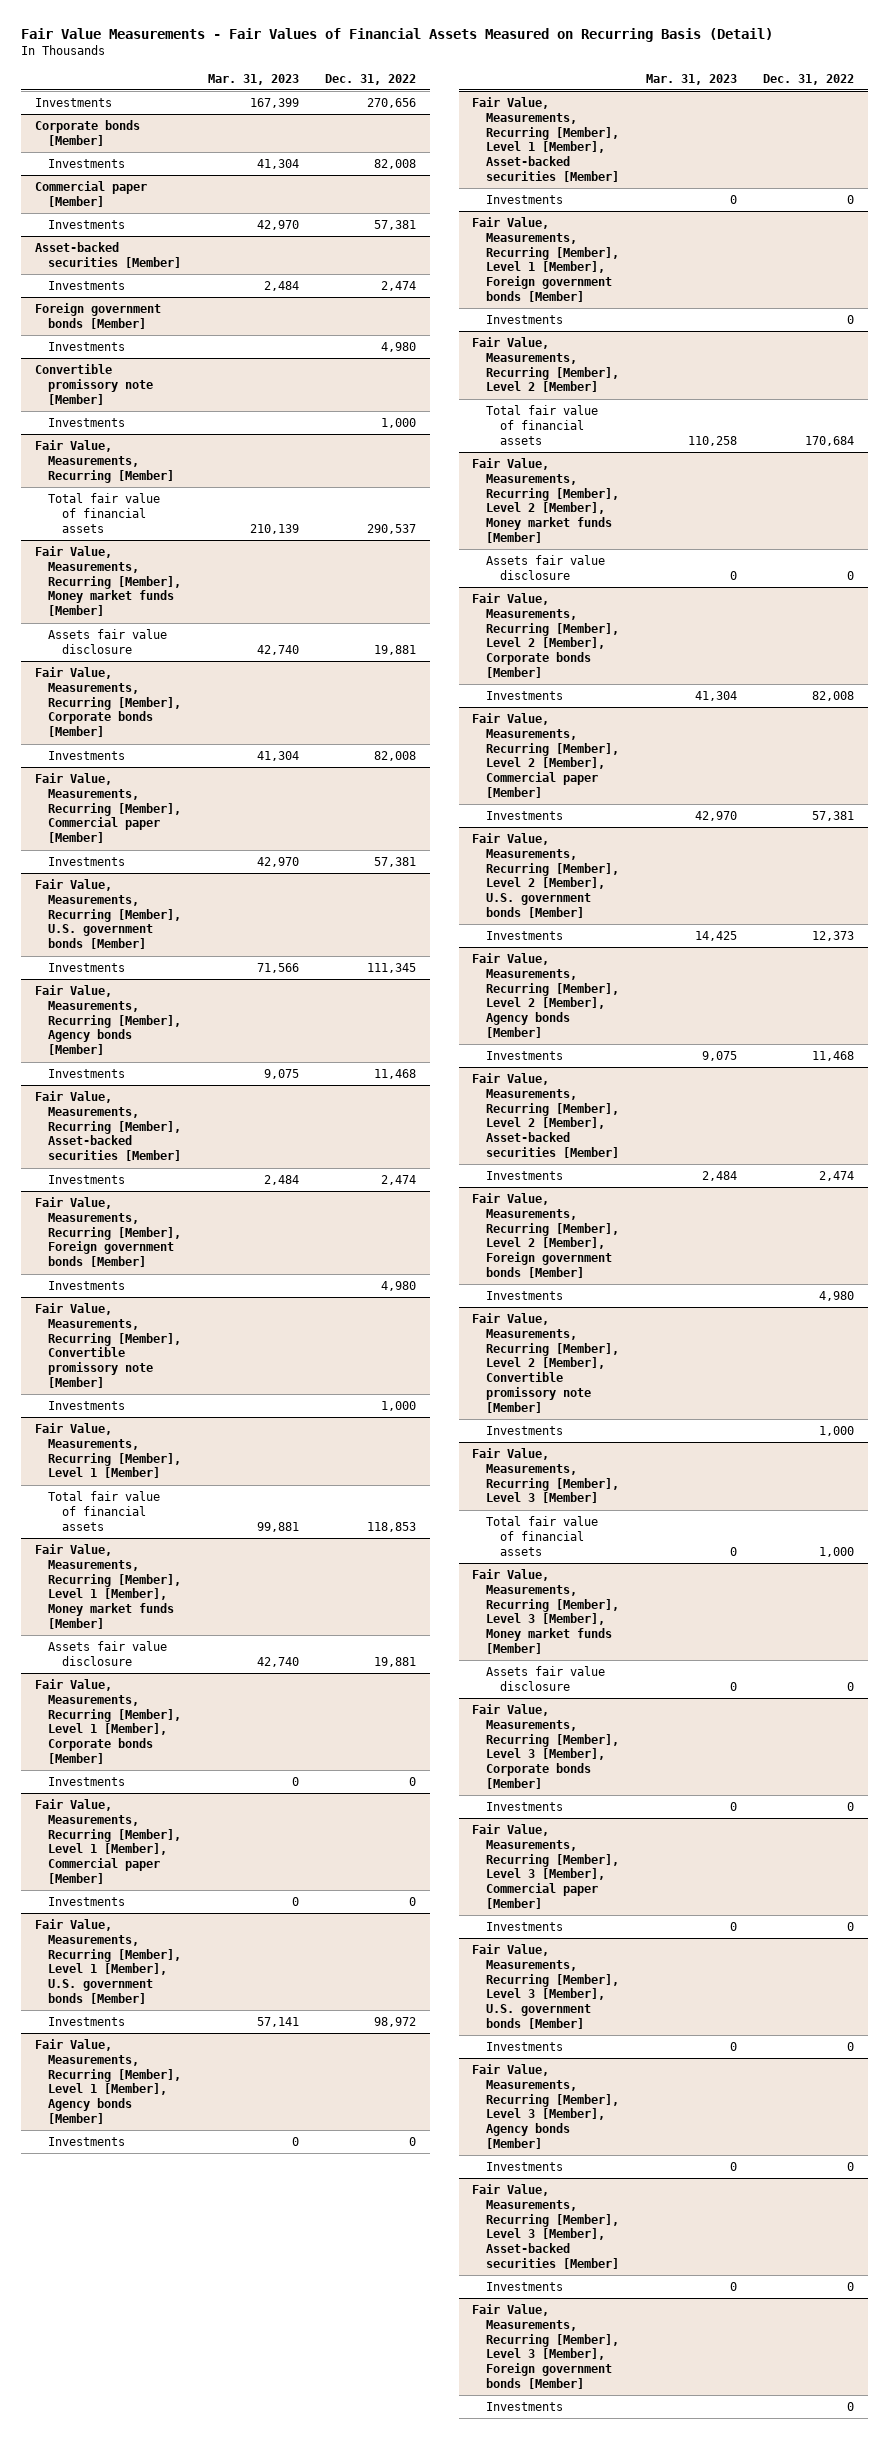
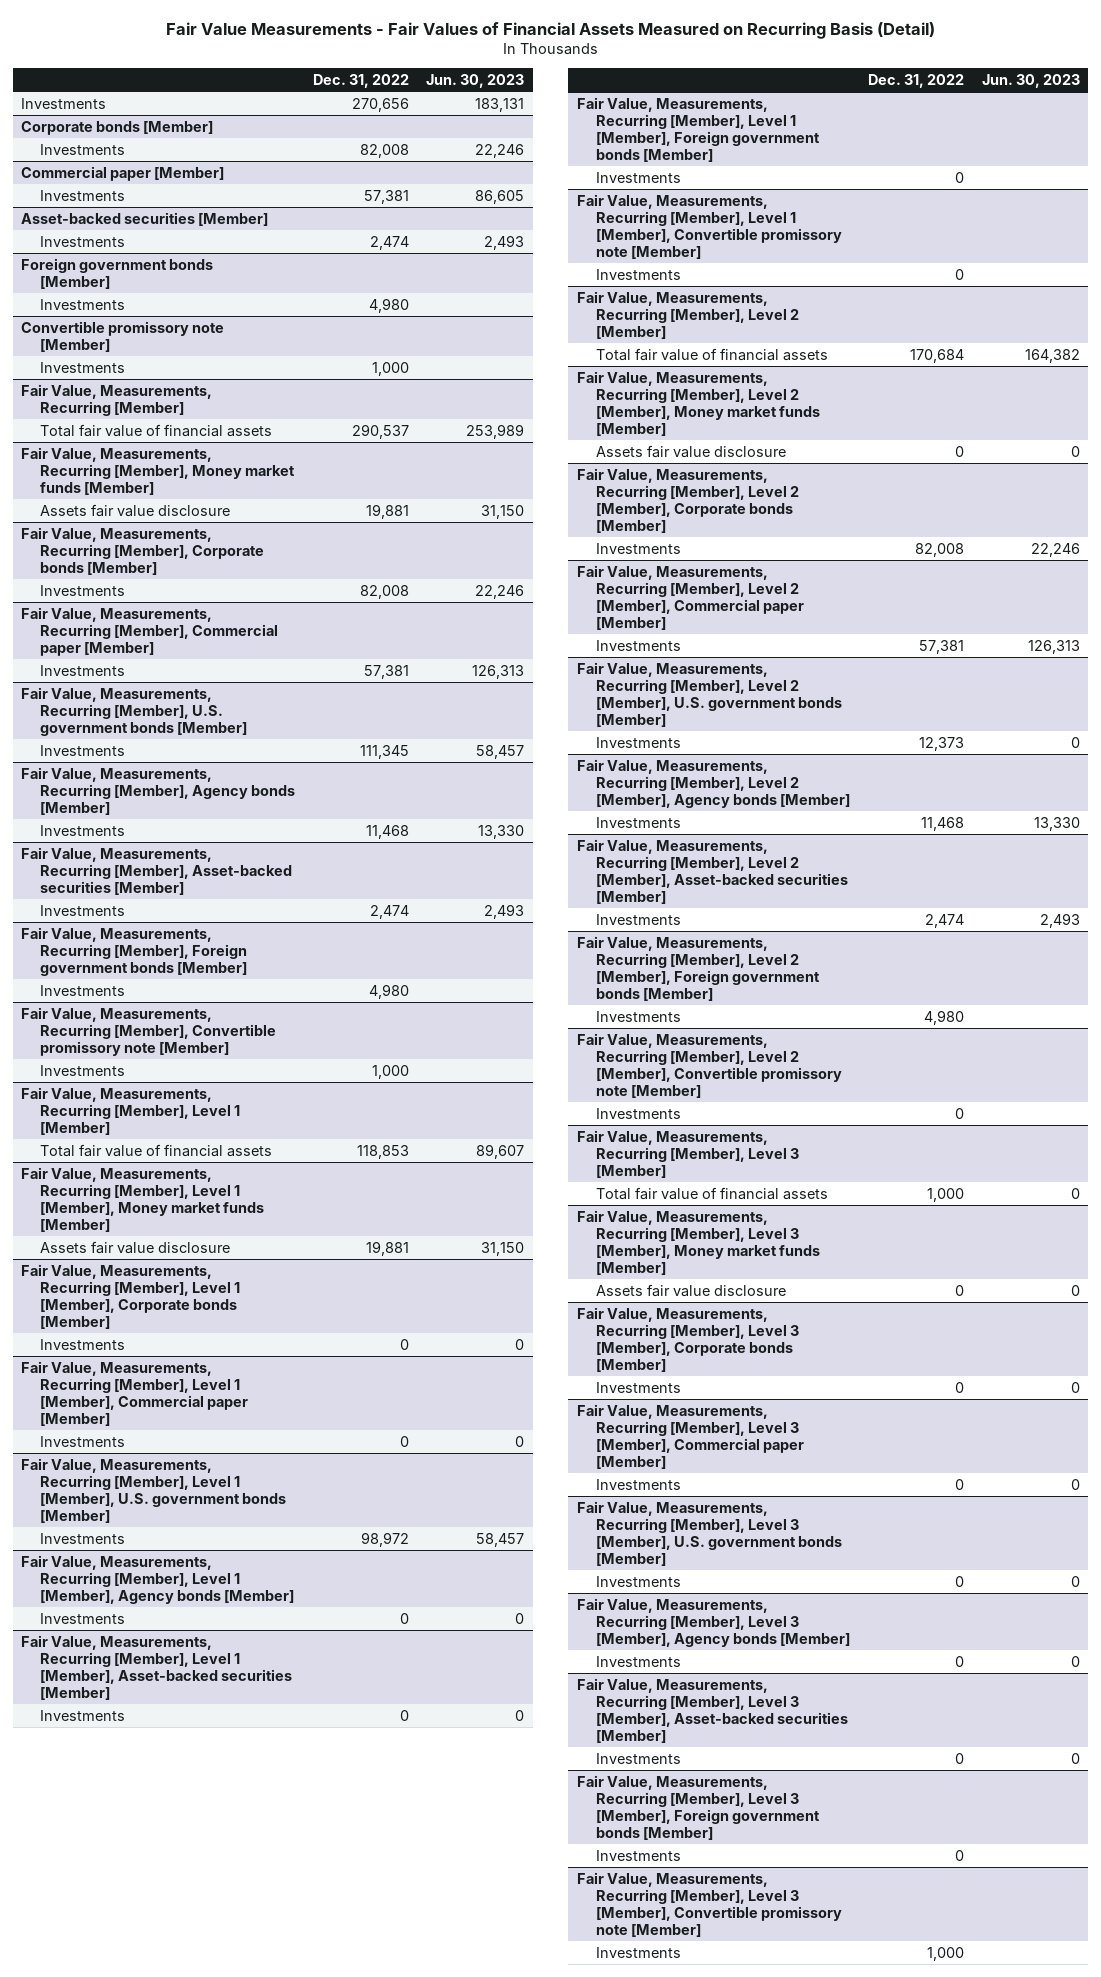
- | Mar. 31, 2023 | Dec. 31, 2022
+ | Dec. 31, 2022 | Jun. 30, 2023
+ Fair Value, Measurements, Recurring [Member], Level 1 [Member], Convertible promissory note [Member]
+ Investments | 0 |
@ Fair Value, Measurements, Recurring [Member], Level 2 [Member], Convertible promissory note [Member]
- Investments | | 1,000
+ Investments | 0 |
+ Fair Value, Measurements, Recurring [Member], Level 3 [Member], Convertible promissory note [Member]
+ Investments | 1,000 |

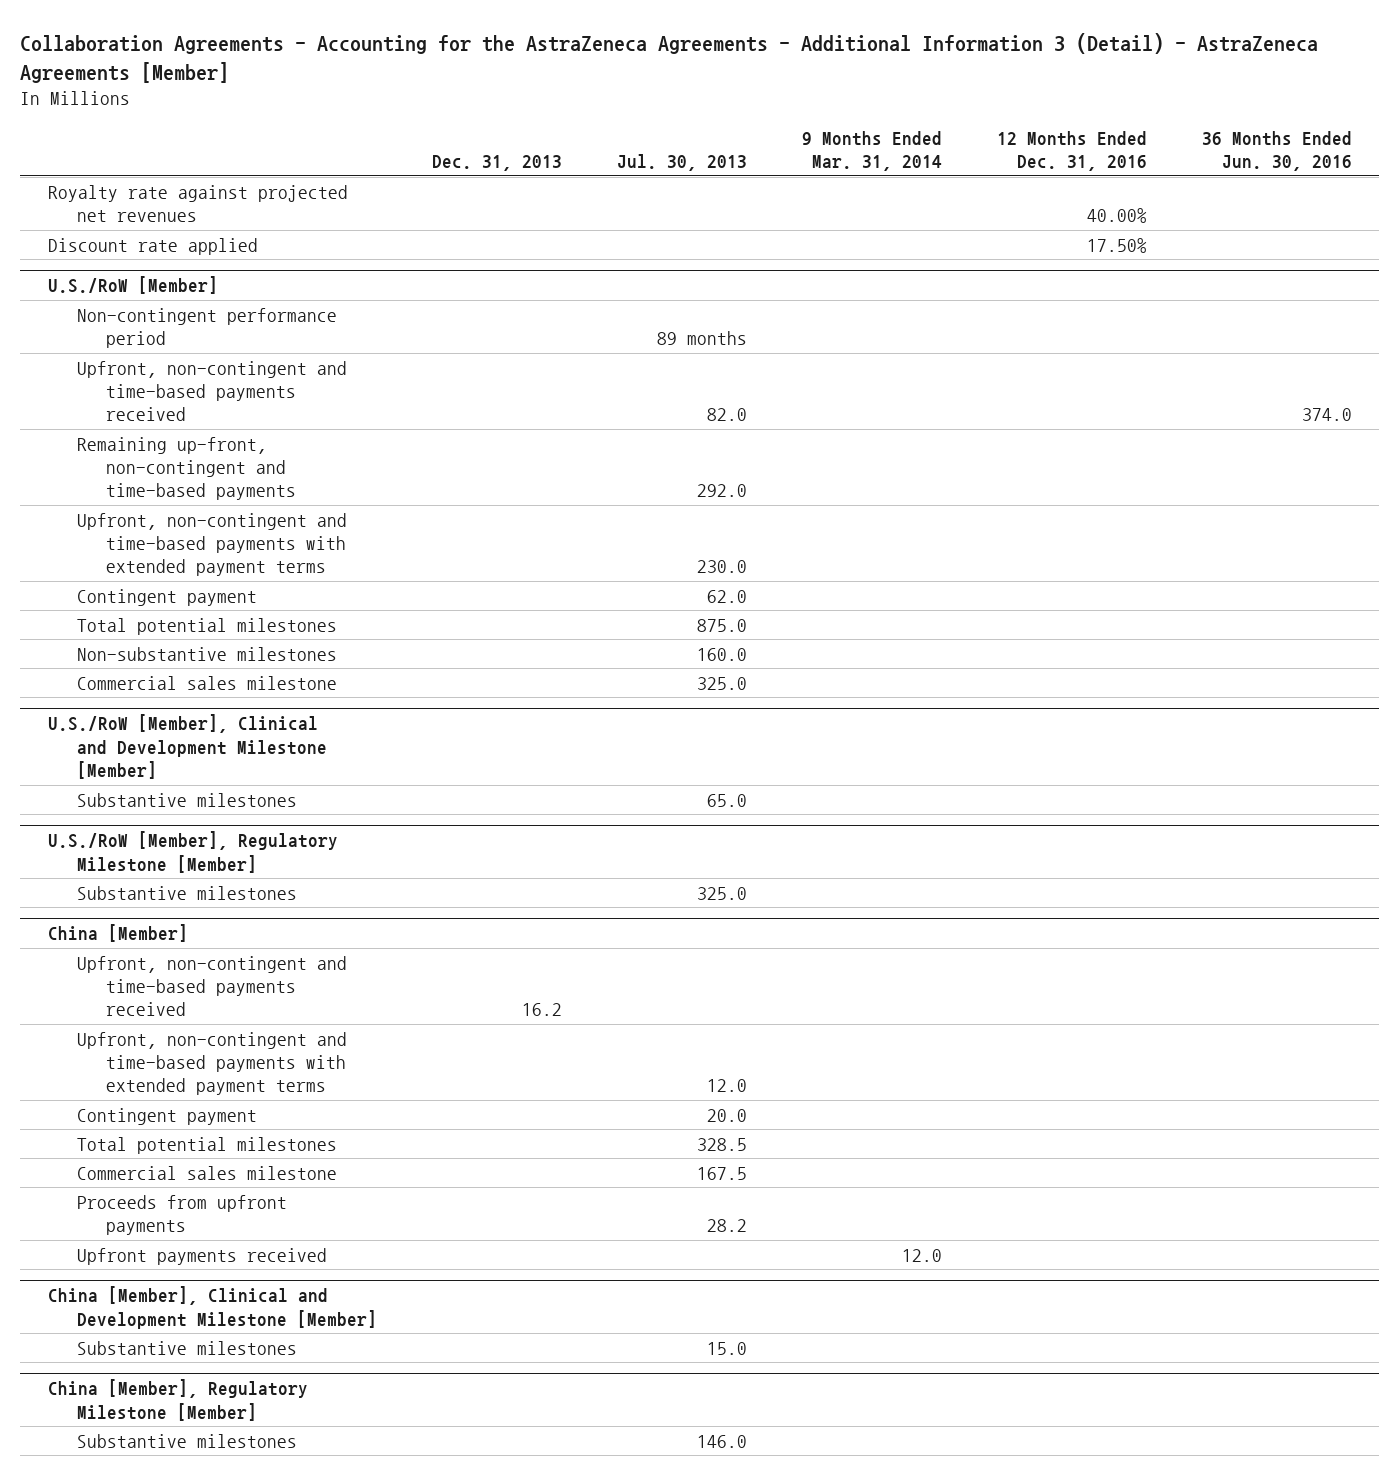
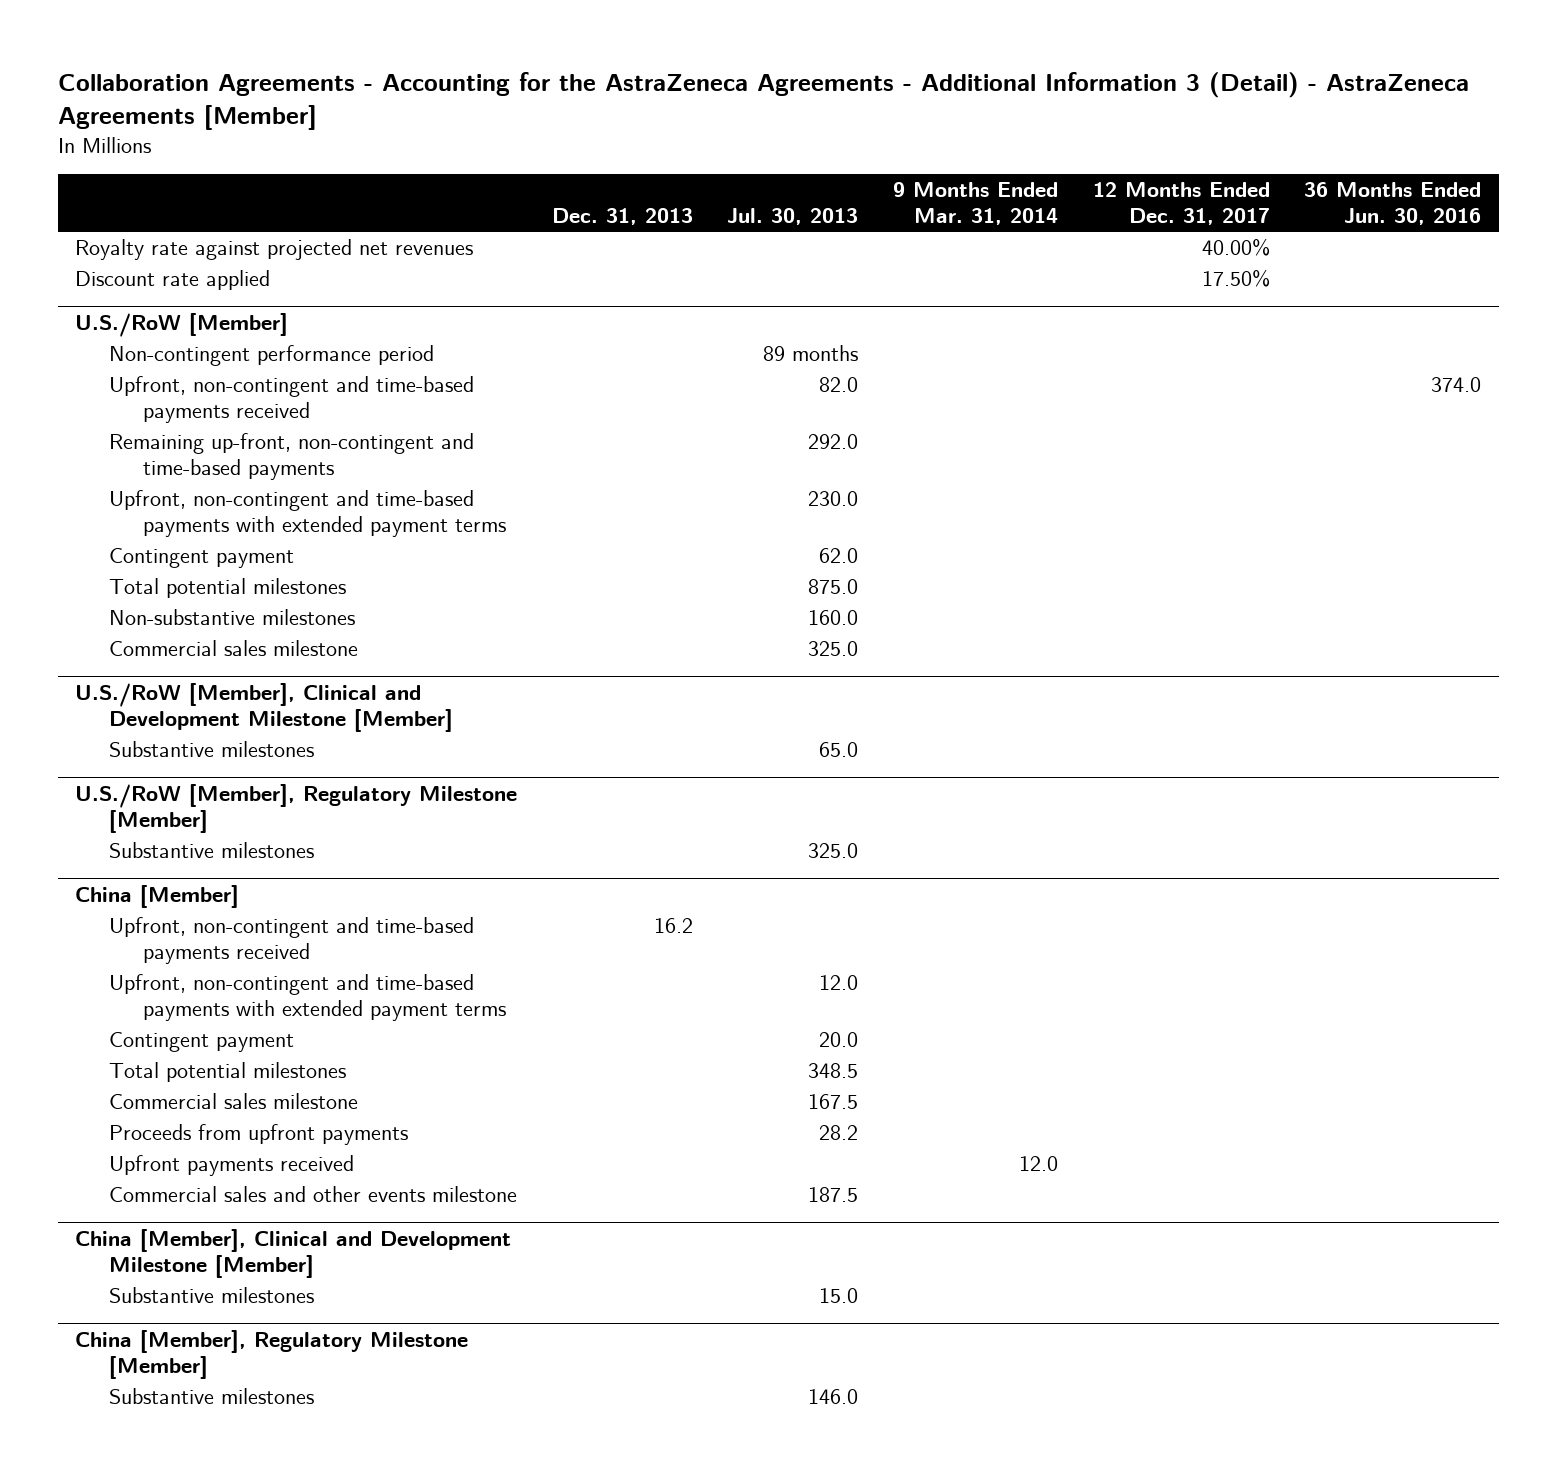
- | Dec. 31, 2013 | Jul. 30, 2013 | 9 Months Ended Mar. 31, 2014 | 12 Months Ended Dec. 31, 2016 | 36 Months Ended Jun. 30, 2016
+ | Dec. 31, 2013 | Jul. 30, 2013 | 9 Months Ended Mar. 31, 2014 | 12 Months Ended Dec. 31, 2017 | 36 Months Ended Jun. 30, 2016
@ China [Member]
- Total potential milestones | | 328.5 | | |
+ Total potential milestones | | 348.5 | | |
+ Commercial sales and other events milestone | | 187.5 | | |

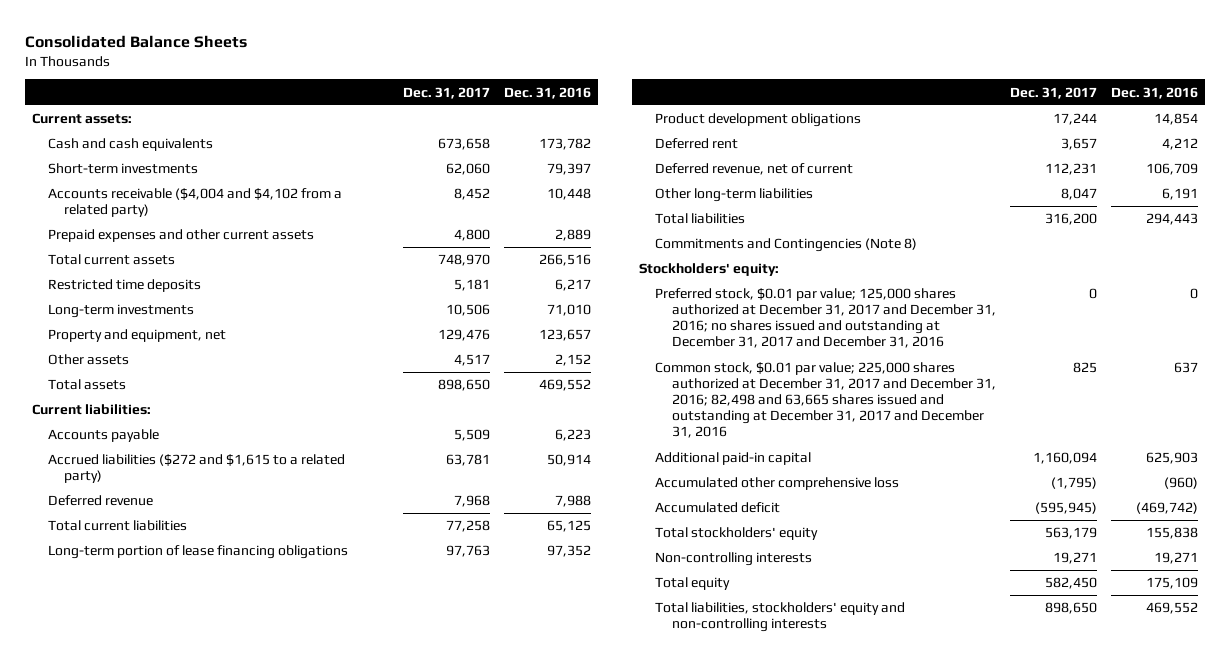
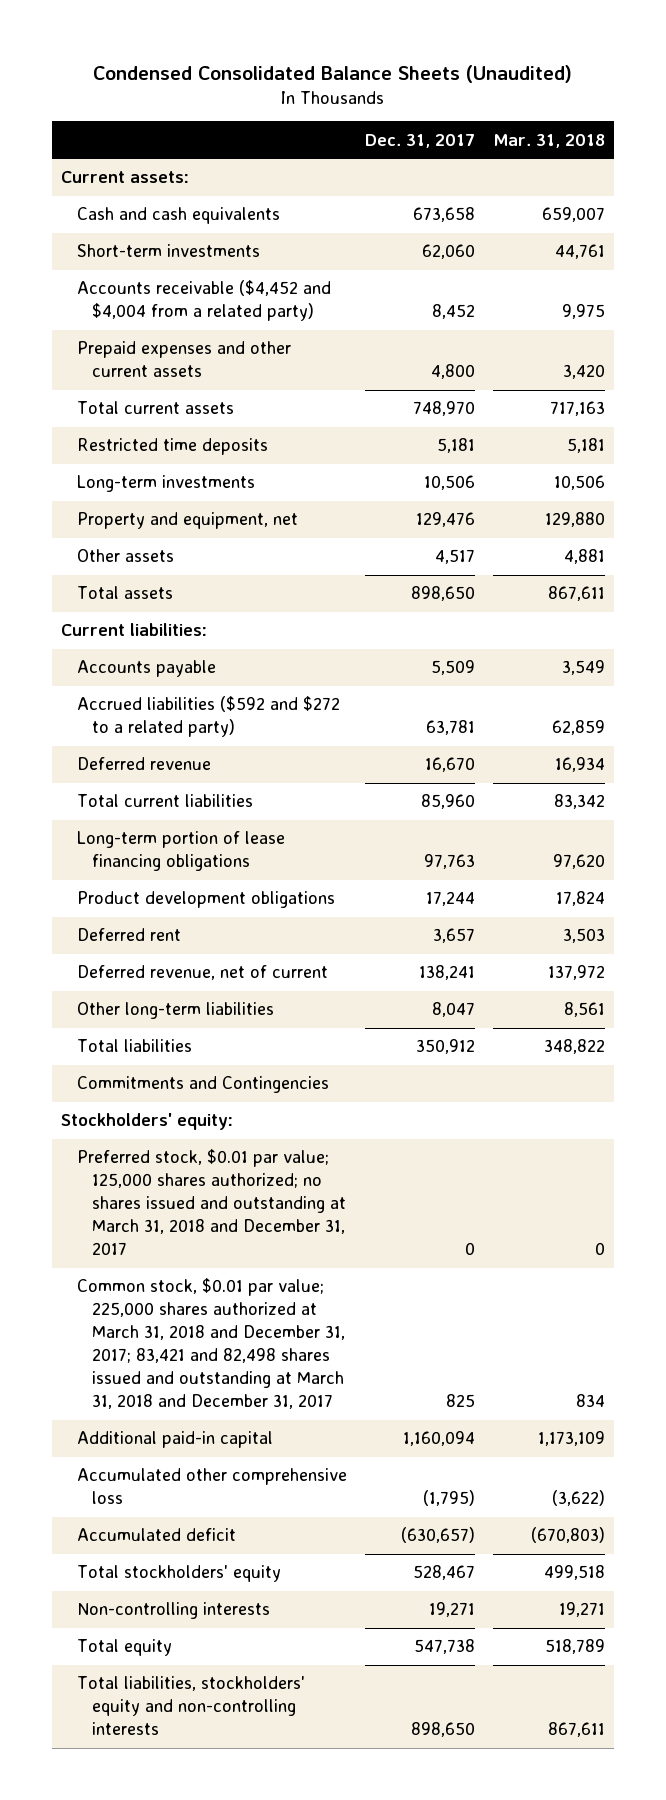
- Consolidated Balance Sheets
+ Condensed Consolidated Balance Sheets (Unaudited)
- | Dec. 31, 2017 | Dec. 31, 2016
+ | Dec. 31, 2017 | Mar. 31, 2018
- Accounts receivable ($4,004 and $4,102 from a related party) | 8,452 | 10,448
+ Accounts receivable ($4,452 and $4,004 from a related party) | 8,452 | 9,975
- Accrued liabilities ($272 and $1,615 to a related party) | 63,781 | 50,914
- Deferred revenue | 7,968 | 7,988
- Total current liabilities | 77,258 | 65,125
+ Accrued liabilities ($592 and $272 to a related party) | 63,781 | 62,859
+ Deferred revenue | 16,670 | 16,934
+ Total current liabilities | 85,960 | 83,342
- Deferred revenue, net of current | 112,231 | 106,709
+ Deferred revenue, net of current | 138,241 | 137,972
- Total liabilities | 316,200 | 294,443
- Commitments and Contingencies (Note 8)
+ Total liabilities | 350,912 | 348,822
+ Commitments and Contingencies
- Preferred stock, $0.01 par value; 125,000 shares authorized at December 31, 2017 and December 31, 2016; no shares issued and outstanding at December 31, 2017 and December 31, 2016 | 0 | 0
- Common stock, $0.01 par value; 225,000 shares authorized at December 31, 2017 and December 31, 2016; 82,498 and 63,665 shares issued and outstanding at December 31, 2017 and December 31, 2016 | 825 | 637
+ Preferred stock, $0.01 par value; 125,000 shares authorized; no shares issued and outstanding at March 31, 2018 and December 31, 2017 | 0 | 0
+ Common stock, $0.01 par value; 225,000 shares authorized at March 31, 2018 and December 31, 2017; 83,421 and 82,498 shares issued and outstanding at March 31, 2018 and December 31, 2017 | 825 | 834
- Accumulated deficit | (595,945) | (469,742)
- Total stockholders' equity | 563,179 | 155,838
+ Accumulated deficit | (630,657) | (670,803)
+ Total stockholders' equity | 528,467 | 499,518
- Total equity | 582,450 | 175,109
+ Total equity | 547,738 | 518,789

